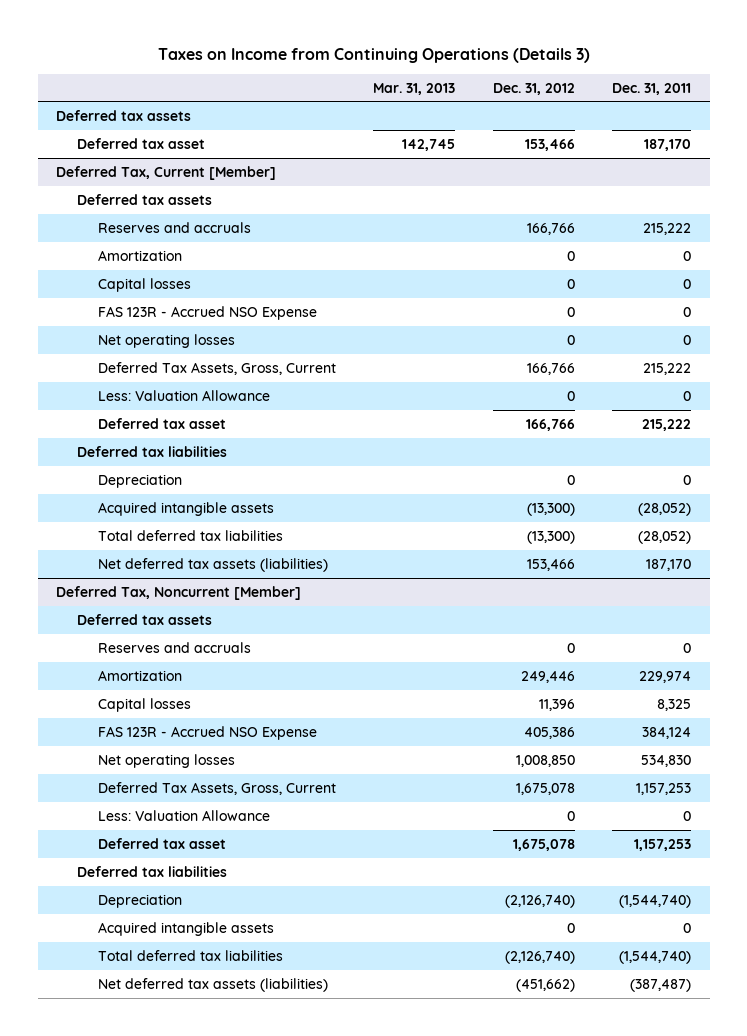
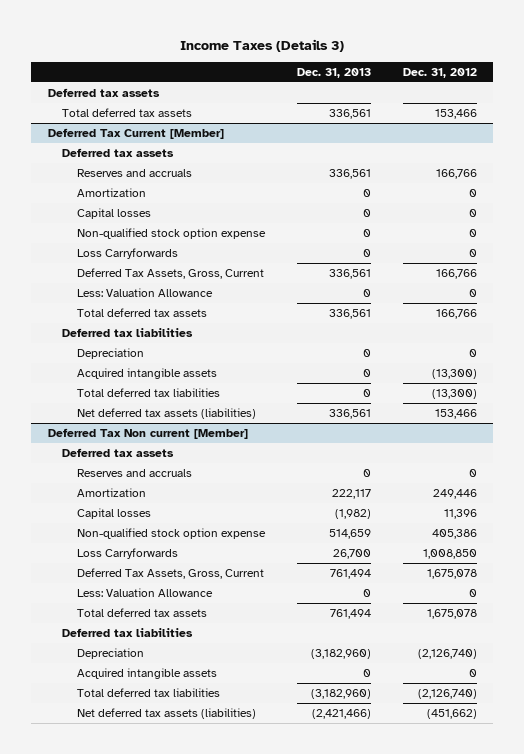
- Taxes on Income from Continuing Operations (Details 3)
+ Income Taxes (Details 3)
- | Mar. 31, 2013 | Dec. 31, 2012 | Dec. 31, 2011
+ | Dec. 31, 2013 | Dec. 31, 2012
- Deferred tax asset | 142,745 | 153,466 | 187,170
- Deferred Tax, Current [Member]
+ Total deferred tax assets | 336,561 | 153,466
+ Deferred Tax Current [Member]
- FAS 123R - Accrued NSO Expense | | 0 | 0
- Net operating losses | | 0 | 0
+ Non-qualified stock option expense | 0 | 0
+ Loss Carryforwards | 0 | 0
- Deferred tax asset | | 166,766 | 215,222
+ Total deferred tax assets | 336,561 | 166,766
- Deferred Tax, Noncurrent [Member]
+ Deferred Tax Non current [Member]
- FAS 123R - Accrued NSO Expense | | 405,386 | 384,124
- Net operating losses | | 1,008,850 | 534,830
+ Non-qualified stock option expense | 514,659 | 405,386
+ Loss Carryforwards | 26,700 | 1,008,850
- Deferred tax asset | | 1,675,078 | 1,157,253
+ Total deferred tax assets | 761,494 | 1,675,078

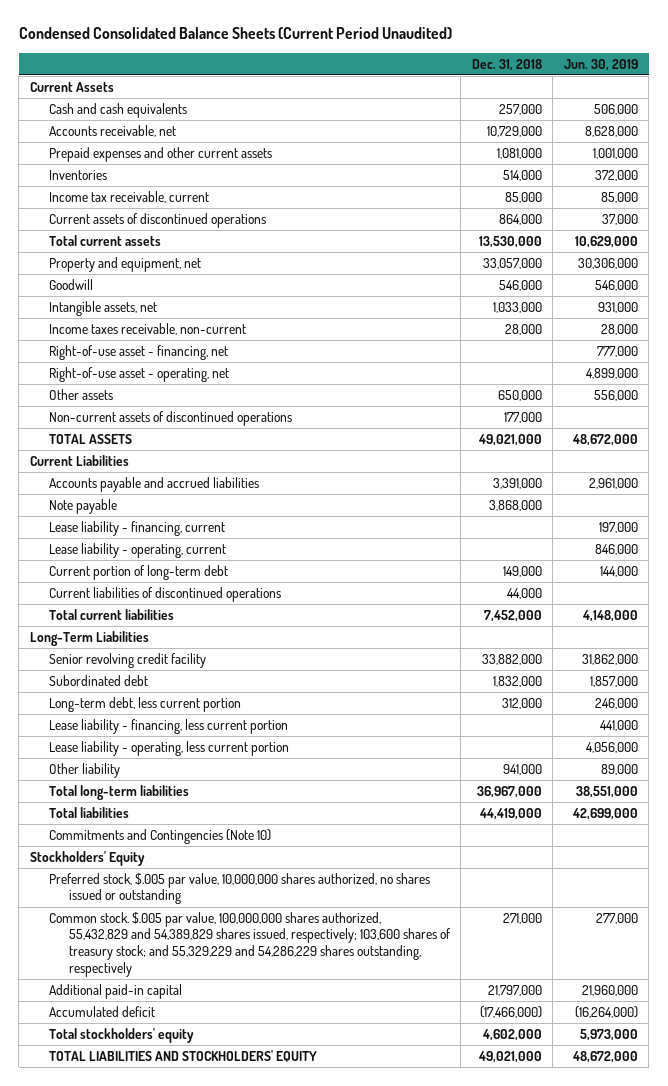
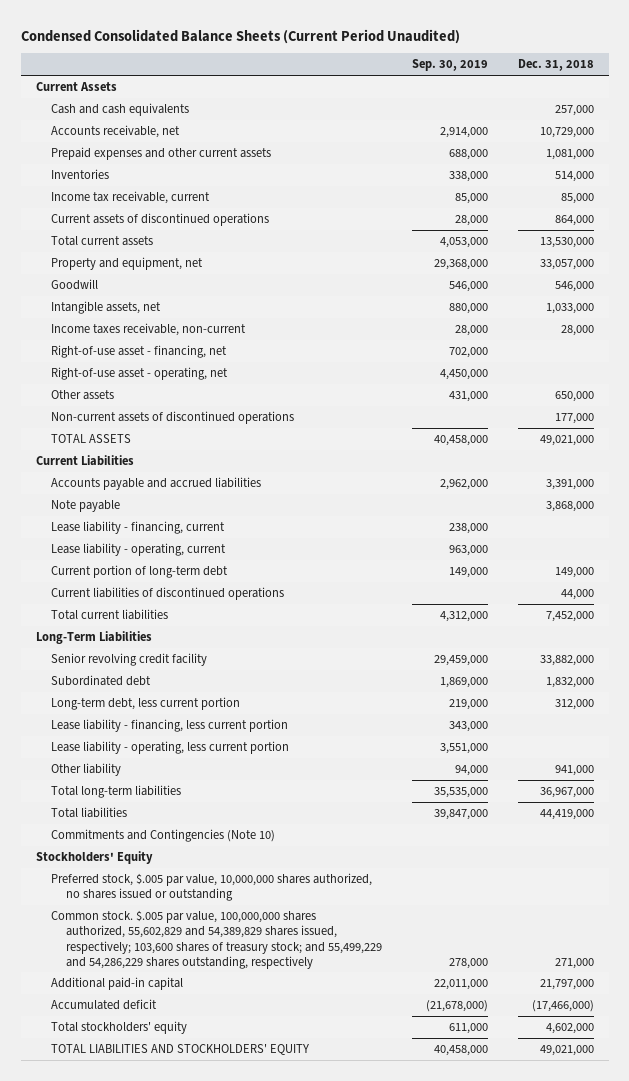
- | Dec. 31, 2018 | Jun. 30, 2019
+ | Sep. 30, 2019 | Dec. 31, 2018
- Common stock. $.005 par value, 100,000,000 shares authorized, 55,432,829 and 54,389,829 shares issued, respectively; 103,600 shares of treasury stock; and 55,329,229 and 54,286,229 shares outstanding, respectively | 271,000 | 277,000
+ Common stock. $.005 par value, 100,000,000 shares authorized, 55,602,829 and 54,389,829 shares issued, respectively; 103,600 shares of treasury stock; and 55,499,229 and 54,286,229 shares outstanding, respectively | 278,000 | 271,000

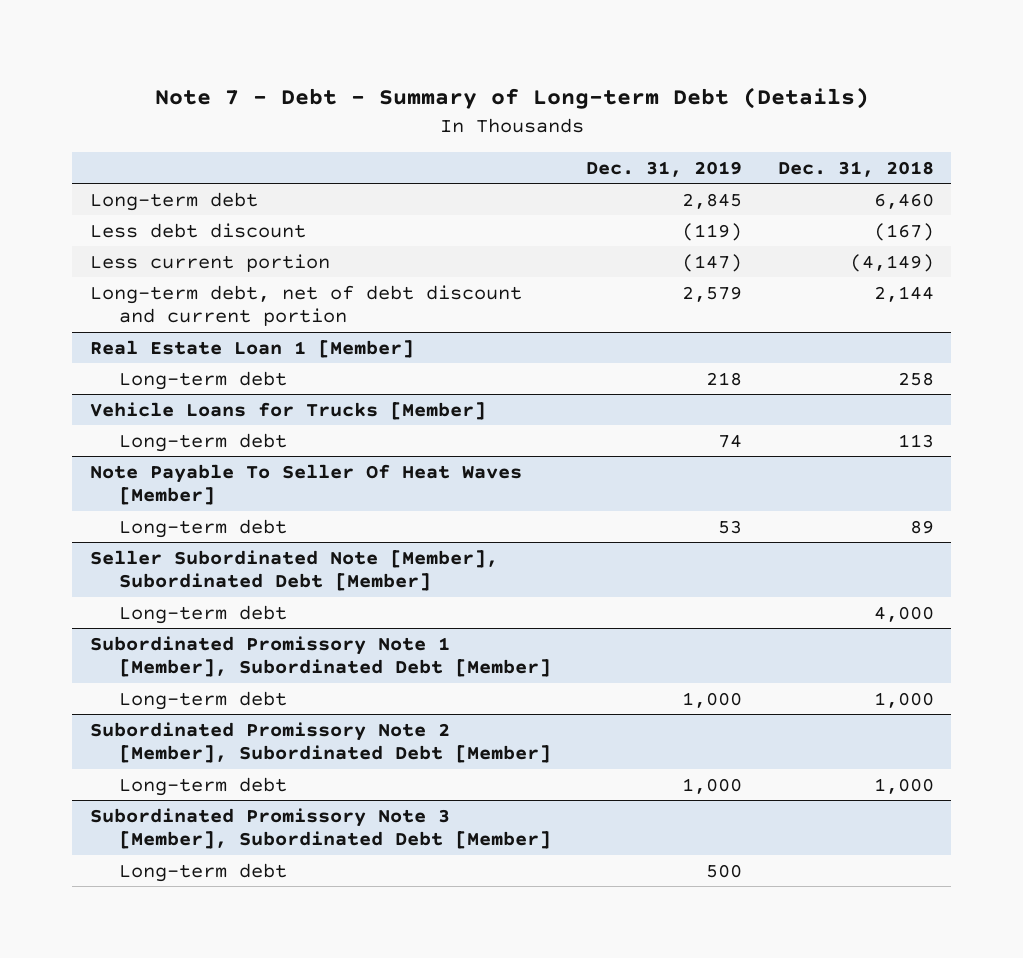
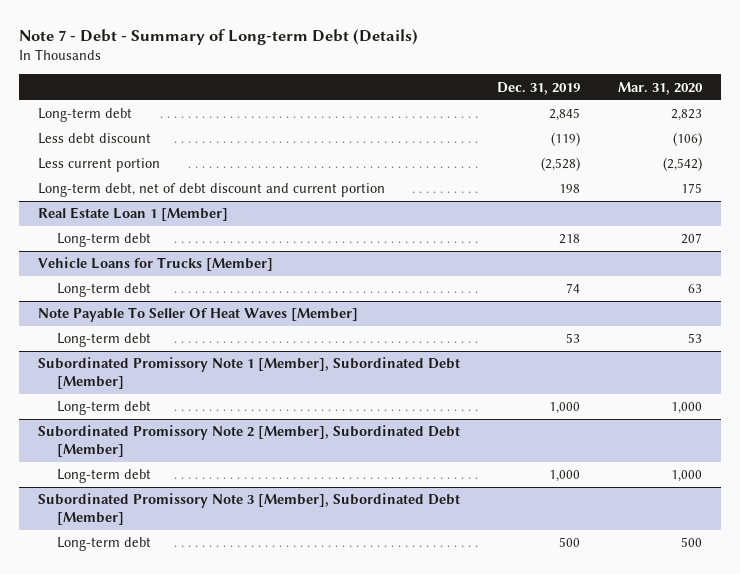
- | Dec. 31, 2019 | Dec. 31, 2018
+ | Dec. 31, 2019 | Mar. 31, 2020
- Less current portion | (147) | (4,149)
- Long-term debt, net of debt discount and current portion | 2,579 | 2,144
+ Less current portion | (2,528) | (2,542)
+ Long-term debt, net of debt discount and current portion | 198 | 175
- Seller Subordinated Note [Member], Subordinated Debt [Member]
- Long-term debt | | 4,000

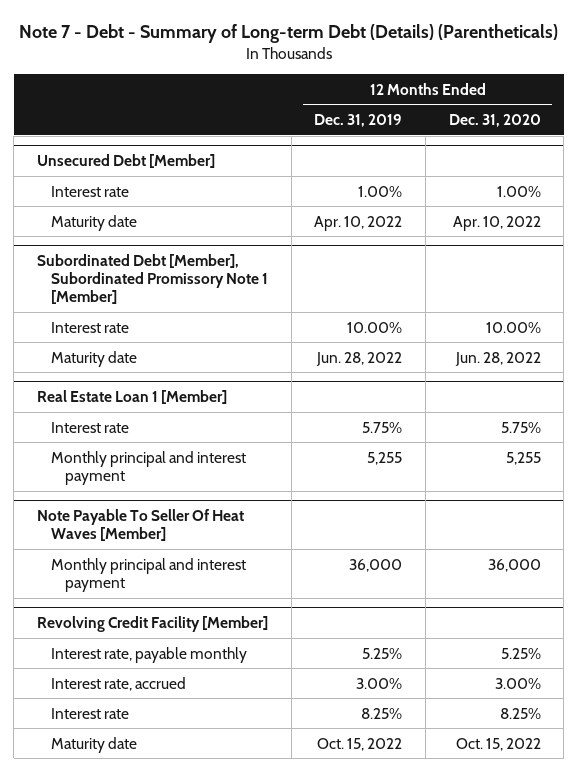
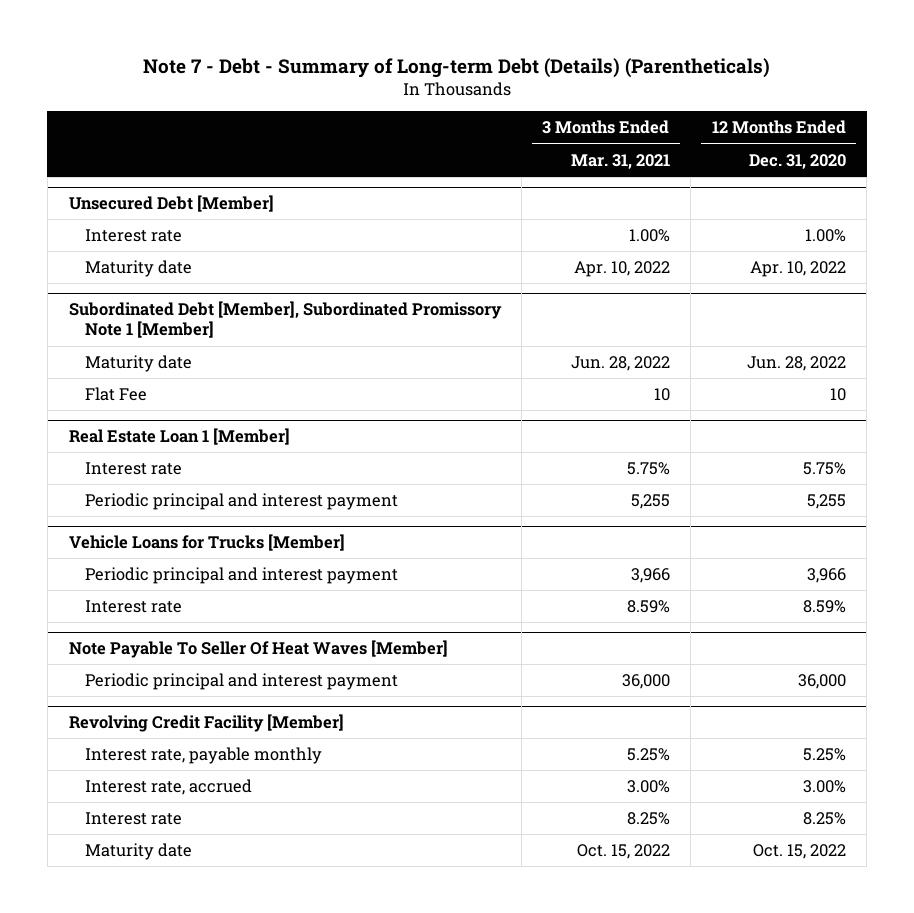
- | 12 Months Ended Dec. 31, 2019 | 12 Months Ended Dec. 31, 2020
+ | 3 Months Ended Mar. 31, 2021 | 12 Months Ended Dec. 31, 2020
@ Subordinated Debt [Member], Subordinated Promissory Note 1 [Member]
- Interest rate | 10.00% | 10.00%
+ Flat Fee | 10 | 10
@ Real Estate Loan 1 [Member]
- Monthly principal and interest payment | 5,255 | 5,255
+ Periodic principal and interest payment | 5,255 | 5,255
+ Vehicle Loans for Trucks [Member]
+ Periodic principal and interest payment | 3,966 | 3,966
+ Interest rate | 8.59% | 8.59%
@ Note Payable To Seller Of Heat Waves [Member]
- Monthly principal and interest payment | 36,000 | 36,000
+ Periodic principal and interest payment | 36,000 | 36,000

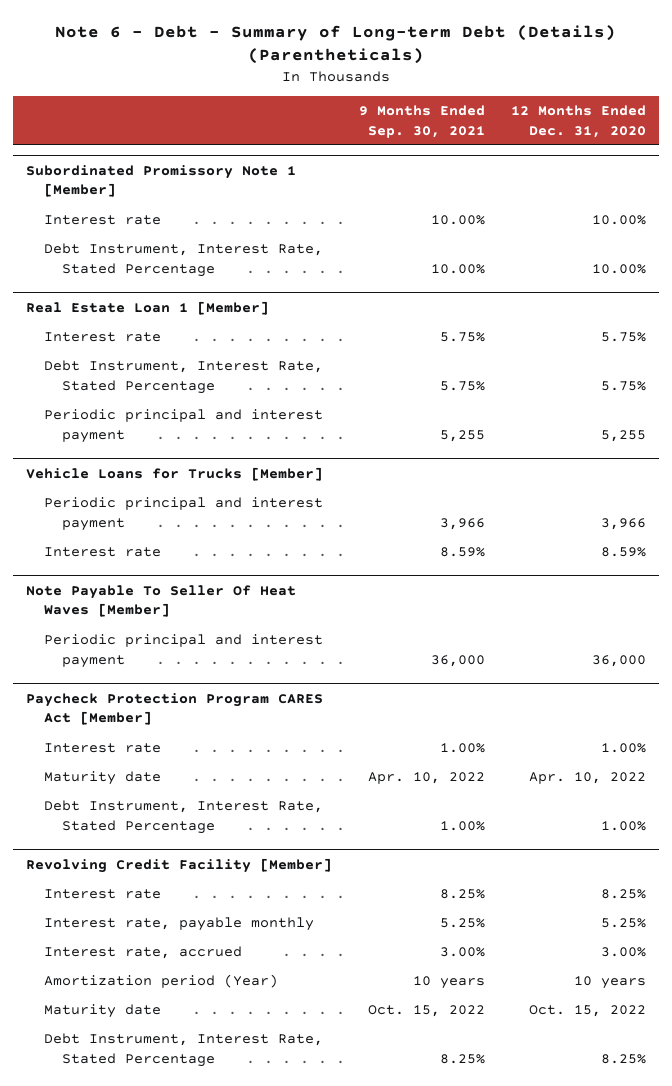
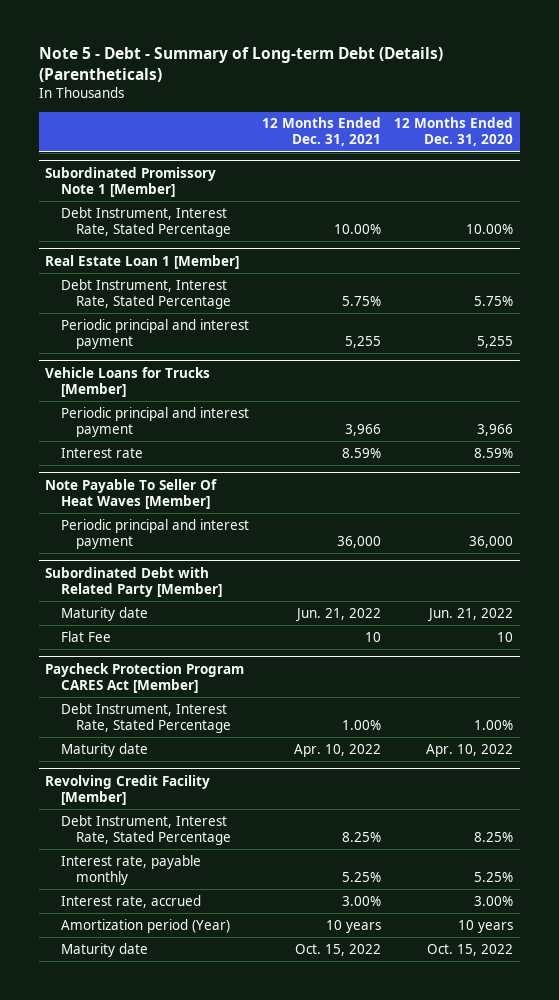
- Note 6 - Debt - Summary of Long-term Debt (Details) (Parentheticals)
+ Note 5 - Debt - Summary of Long-term Debt (Details) (Parentheticals)
- | 9 Months Ended Sep. 30, 2021 | 12 Months Ended Dec. 31, 2020
+ | 12 Months Ended Dec. 31, 2021 | 12 Months Ended Dec. 31, 2020
@ Subordinated Promissory Note 1 [Member]
- Interest rate | 10.00% | 10.00%
@ Real Estate Loan 1 [Member]
- Interest rate | 5.75% | 5.75%
+ Subordinated Debt with Related Party [Member]
+ Maturity date | Jun. 21, 2022 | Jun. 21, 2022
+ Flat Fee | 10 | 10
@ Paycheck Protection Program CARES Act [Member]
- Interest rate | 1.00% | 1.00%
moved down: Maturity date | Apr. 10, 2022 | Apr. 10, 2022
@ Revolving Credit Facility [Member]
- Interest rate | 8.25% | 8.25%
moved up: Debt Instrument, Interest Rate, Stated Percentage | 8.25% | 8.25%

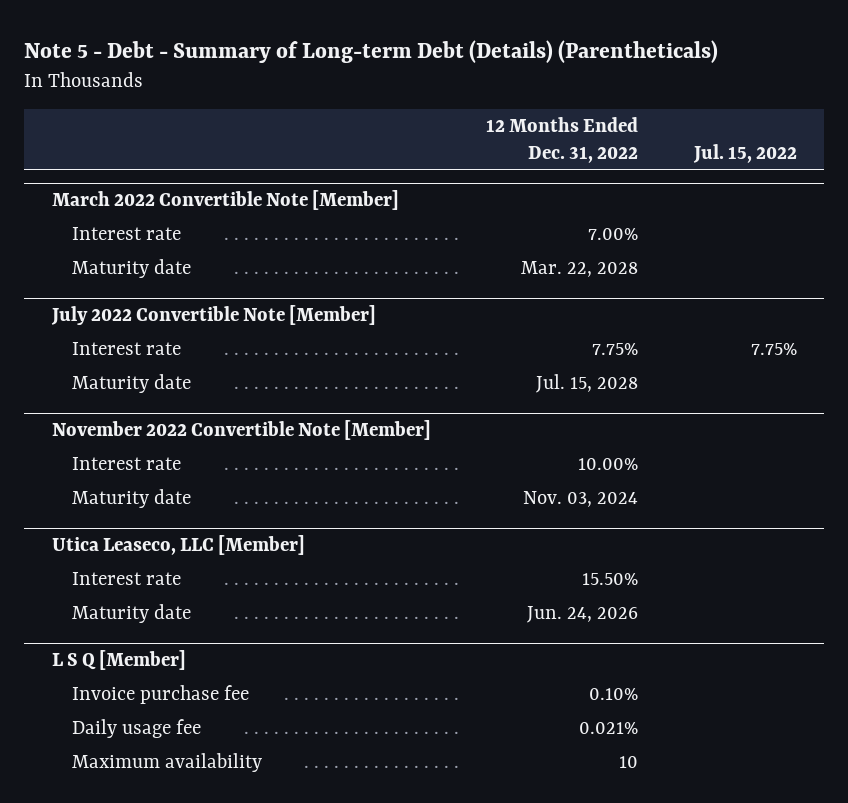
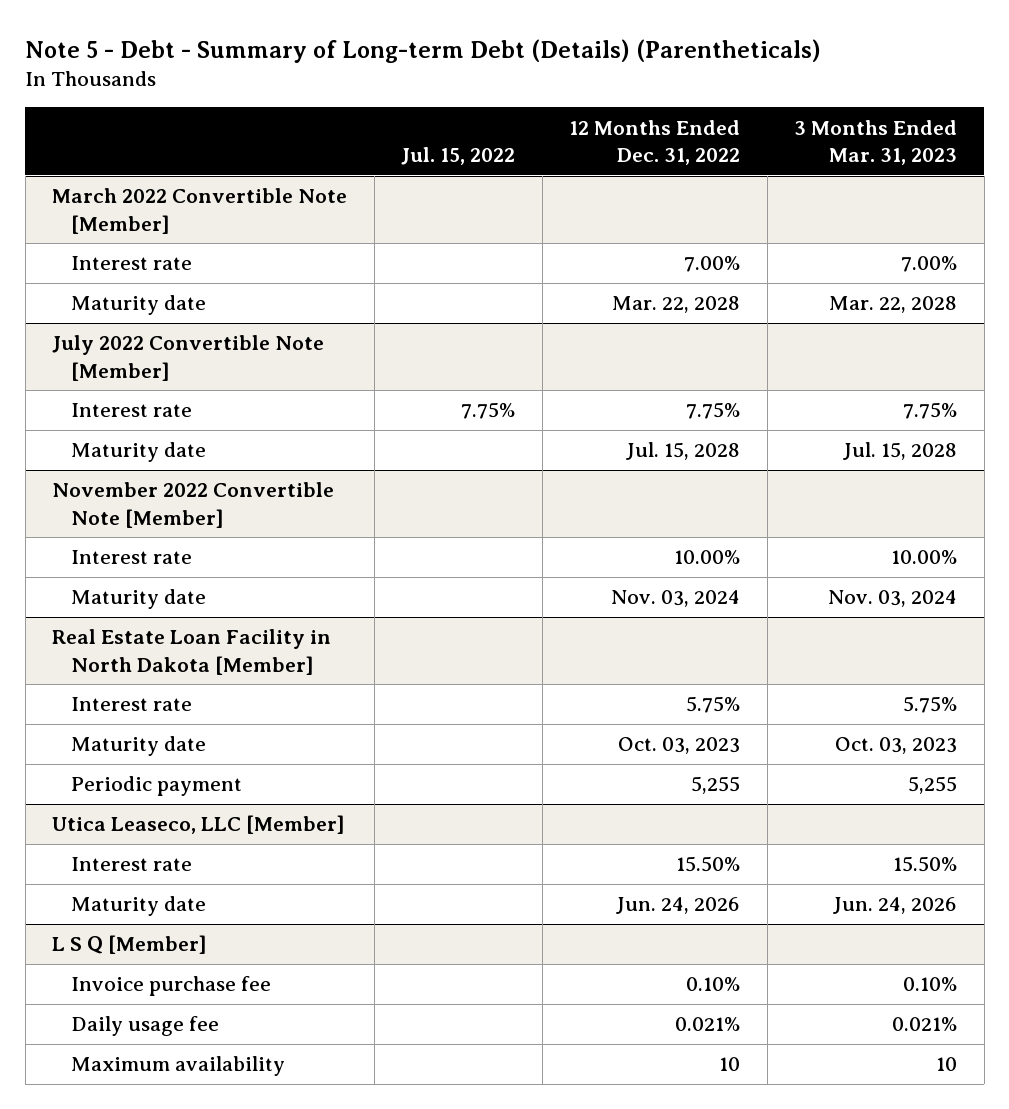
- | 12 Months Ended Dec. 31, 2022 | Jul. 15, 2022
+ | Jul. 15, 2022 | 12 Months Ended Dec. 31, 2022 | 3 Months Ended Mar. 31, 2023
+ Real Estate Loan Facility in North Dakota [Member]
+ Interest rate | | 5.75% | 5.75%
+ Maturity date | | Oct. 03, 2023 | Oct. 03, 2023
+ Periodic payment | | 5,255 | 5,255

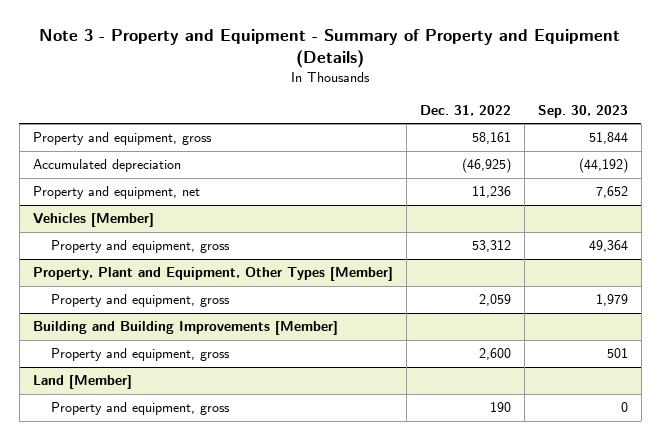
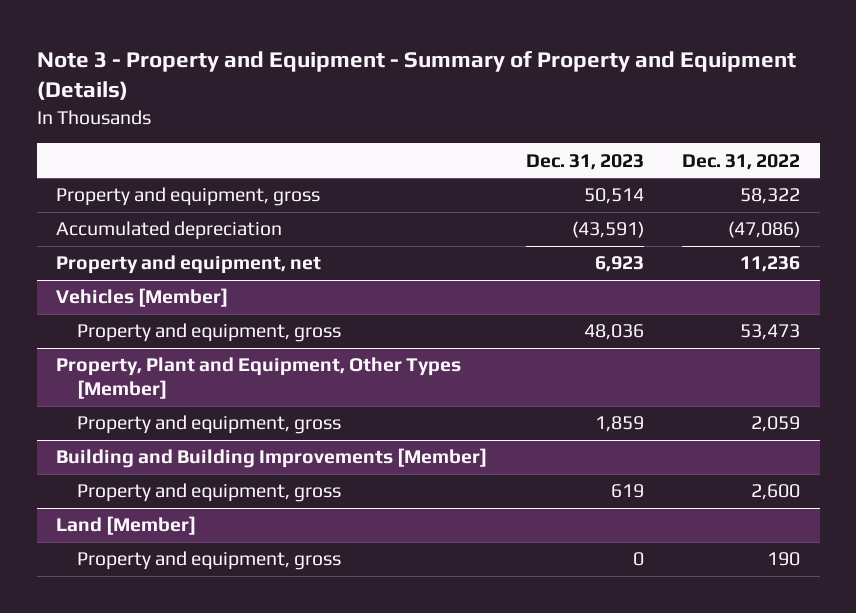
- | Dec. 31, 2022 | Sep. 30, 2023
+ | Dec. 31, 2023 | Dec. 31, 2022
- Property and equipment, gross | 58,161 | 51,844
- Accumulated depreciation | (46,925) | (44,192)
+ Property and equipment, gross | 50,514 | 58,322
+ Accumulated depreciation | (43,591) | (47,086)
@ Vehicles [Member]
- Property and equipment, gross | 53,312 | 49,364
+ Property and equipment, gross | 48,036 | 53,473

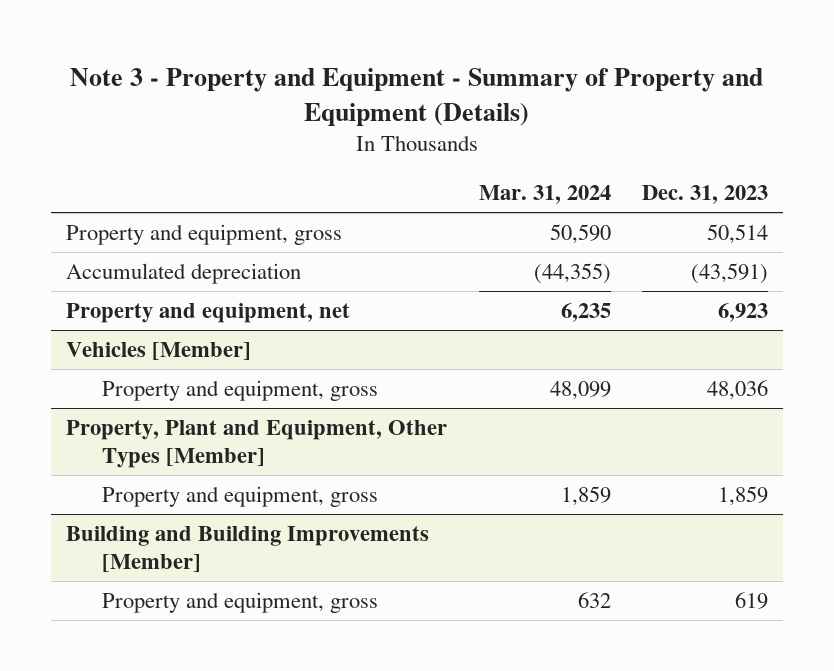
- | Dec. 31, 2023 | Dec. 31, 2022
+ | Mar. 31, 2024 | Dec. 31, 2023
- Land [Member]
- Property and equipment, gross | 0 | 190

